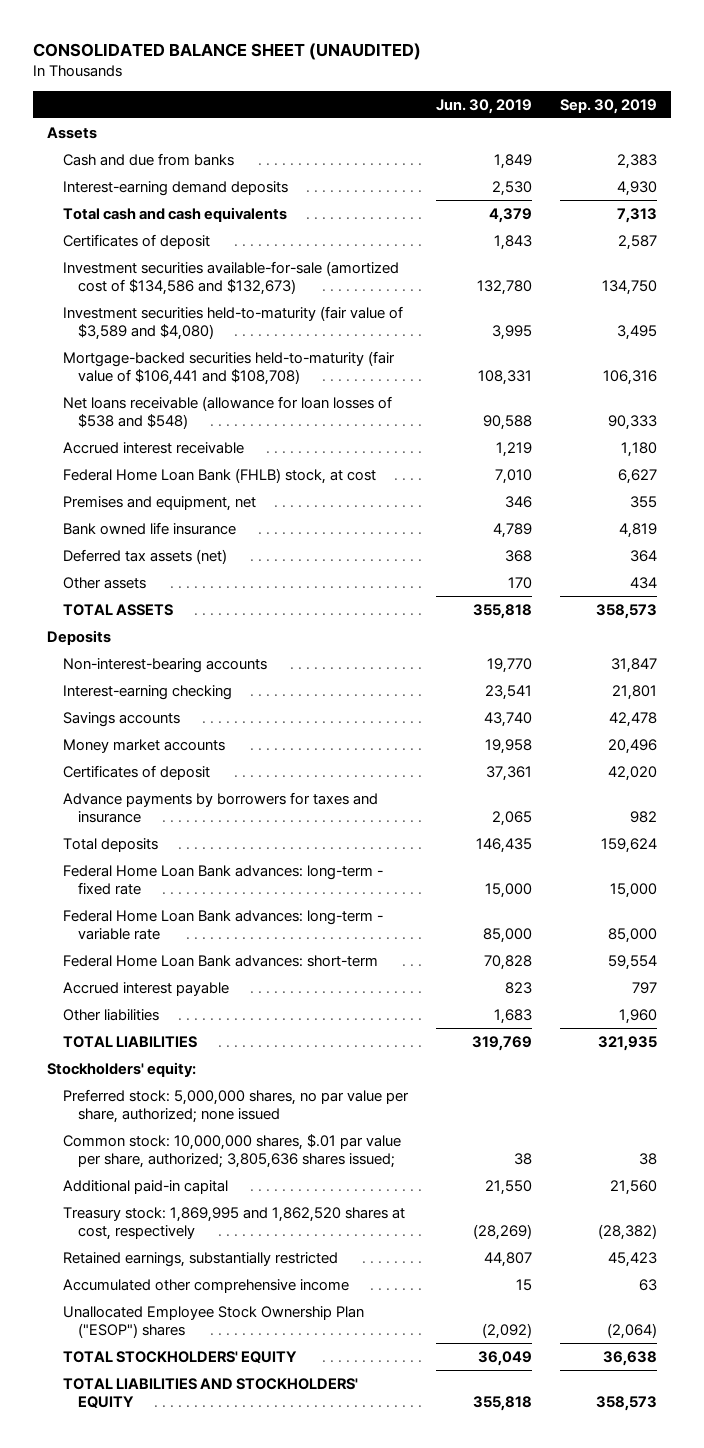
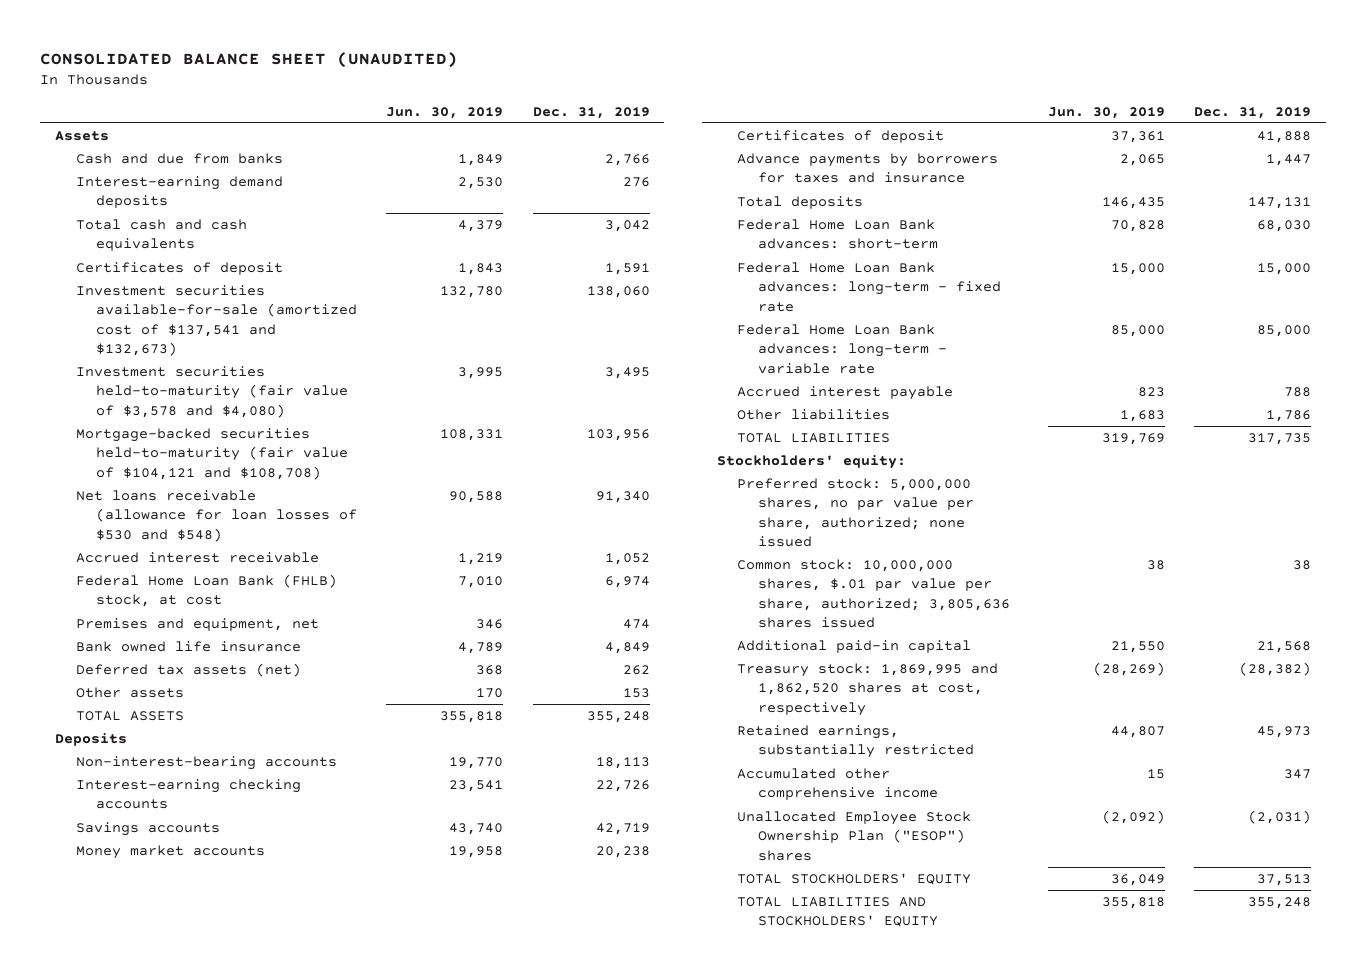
- | Jun. 30, 2019 | Sep. 30, 2019
+ | Jun. 30, 2019 | Dec. 31, 2019
- Investment securities available-for-sale (amortized cost of $134,586 and $132,673) | 132,780 | 134,750
- Investment securities held-to-maturity (fair value of $3,589 and $4,080) | 3,995 | 3,495
- Mortgage-backed securities held-to-maturity (fair value of $106,441 and $108,708) | 108,331 | 106,316
- Net loans receivable (allowance for loan losses of $538 and $548) | 90,588 | 90,333
+ Investment securities available-for-sale (amortized cost of $137,541 and $132,673) | 132,780 | 138,060
+ Investment securities held-to-maturity (fair value of $3,578 and $4,080) | 3,995 | 3,495
+ Mortgage-backed securities held-to-maturity (fair value of $104,121 and $108,708) | 108,331 | 103,956
+ Net loans receivable (allowance for loan losses of $530 and $548) | 90,588 | 91,340
- Interest-earning checking | 23,541 | 21,801
+ Interest-earning checking accounts | 23,541 | 22,726
moved up: Federal Home Loan Bank advances: short-term | 70,828 | 68,030
- Common stock: 10,000,000 shares, $.01 par value per share, authorized; 3,805,636 shares issued; | 38 | 38
+ Common stock: 10,000,000 shares, $.01 par value per share, authorized; 3,805,636 shares issued | 38 | 38

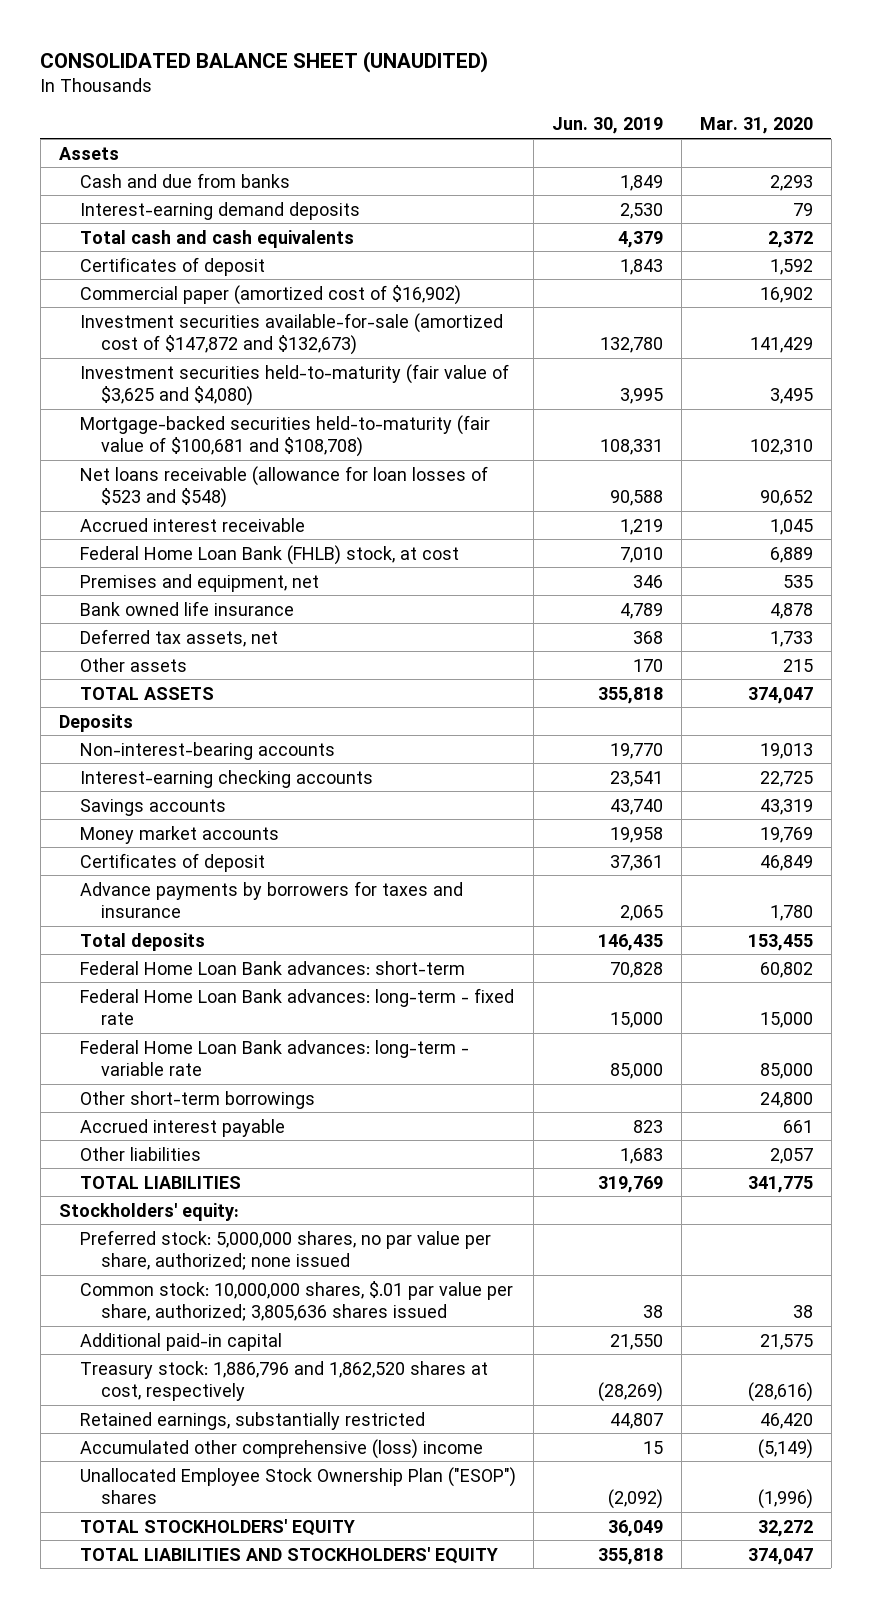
- | Jun. 30, 2019 | Dec. 31, 2019
+ | Jun. 30, 2019 | Mar. 31, 2020
- Investment securities available-for-sale (amortized cost of $137,541 and $132,673) | 132,780 | 138,060
- Investment securities held-to-maturity (fair value of $3,578 and $4,080) | 3,995 | 3,495
- Mortgage-backed securities held-to-maturity (fair value of $104,121 and $108,708) | 108,331 | 103,956
- Net loans receivable (allowance for loan losses of $530 and $548) | 90,588 | 91,340
+ Commercial paper (amortized cost of $16,902) | | 16,902
+ Investment securities available-for-sale (amortized cost of $147,872 and $132,673) | 132,780 | 141,429
+ Investment securities held-to-maturity (fair value of $3,625 and $4,080) | 3,995 | 3,495
+ Mortgage-backed securities held-to-maturity (fair value of $100,681 and $108,708) | 108,331 | 102,310
+ Net loans receivable (allowance for loan losses of $523 and $548) | 90,588 | 90,652
- Deferred tax assets (net) | 368 | 262
+ Deferred tax assets, net | 368 | 1,733
+ Other short-term borrowings | | 24,800
- Treasury stock: 1,869,995 and 1,862,520 shares at cost, respectively | (28,269) | (28,382)
+ Treasury stock: 1,886,796 and 1,862,520 shares at cost, respectively | (28,269) | (28,616)
- Accumulated other comprehensive income | 15 | 347
+ Accumulated other comprehensive (loss) income | 15 | (5,149)

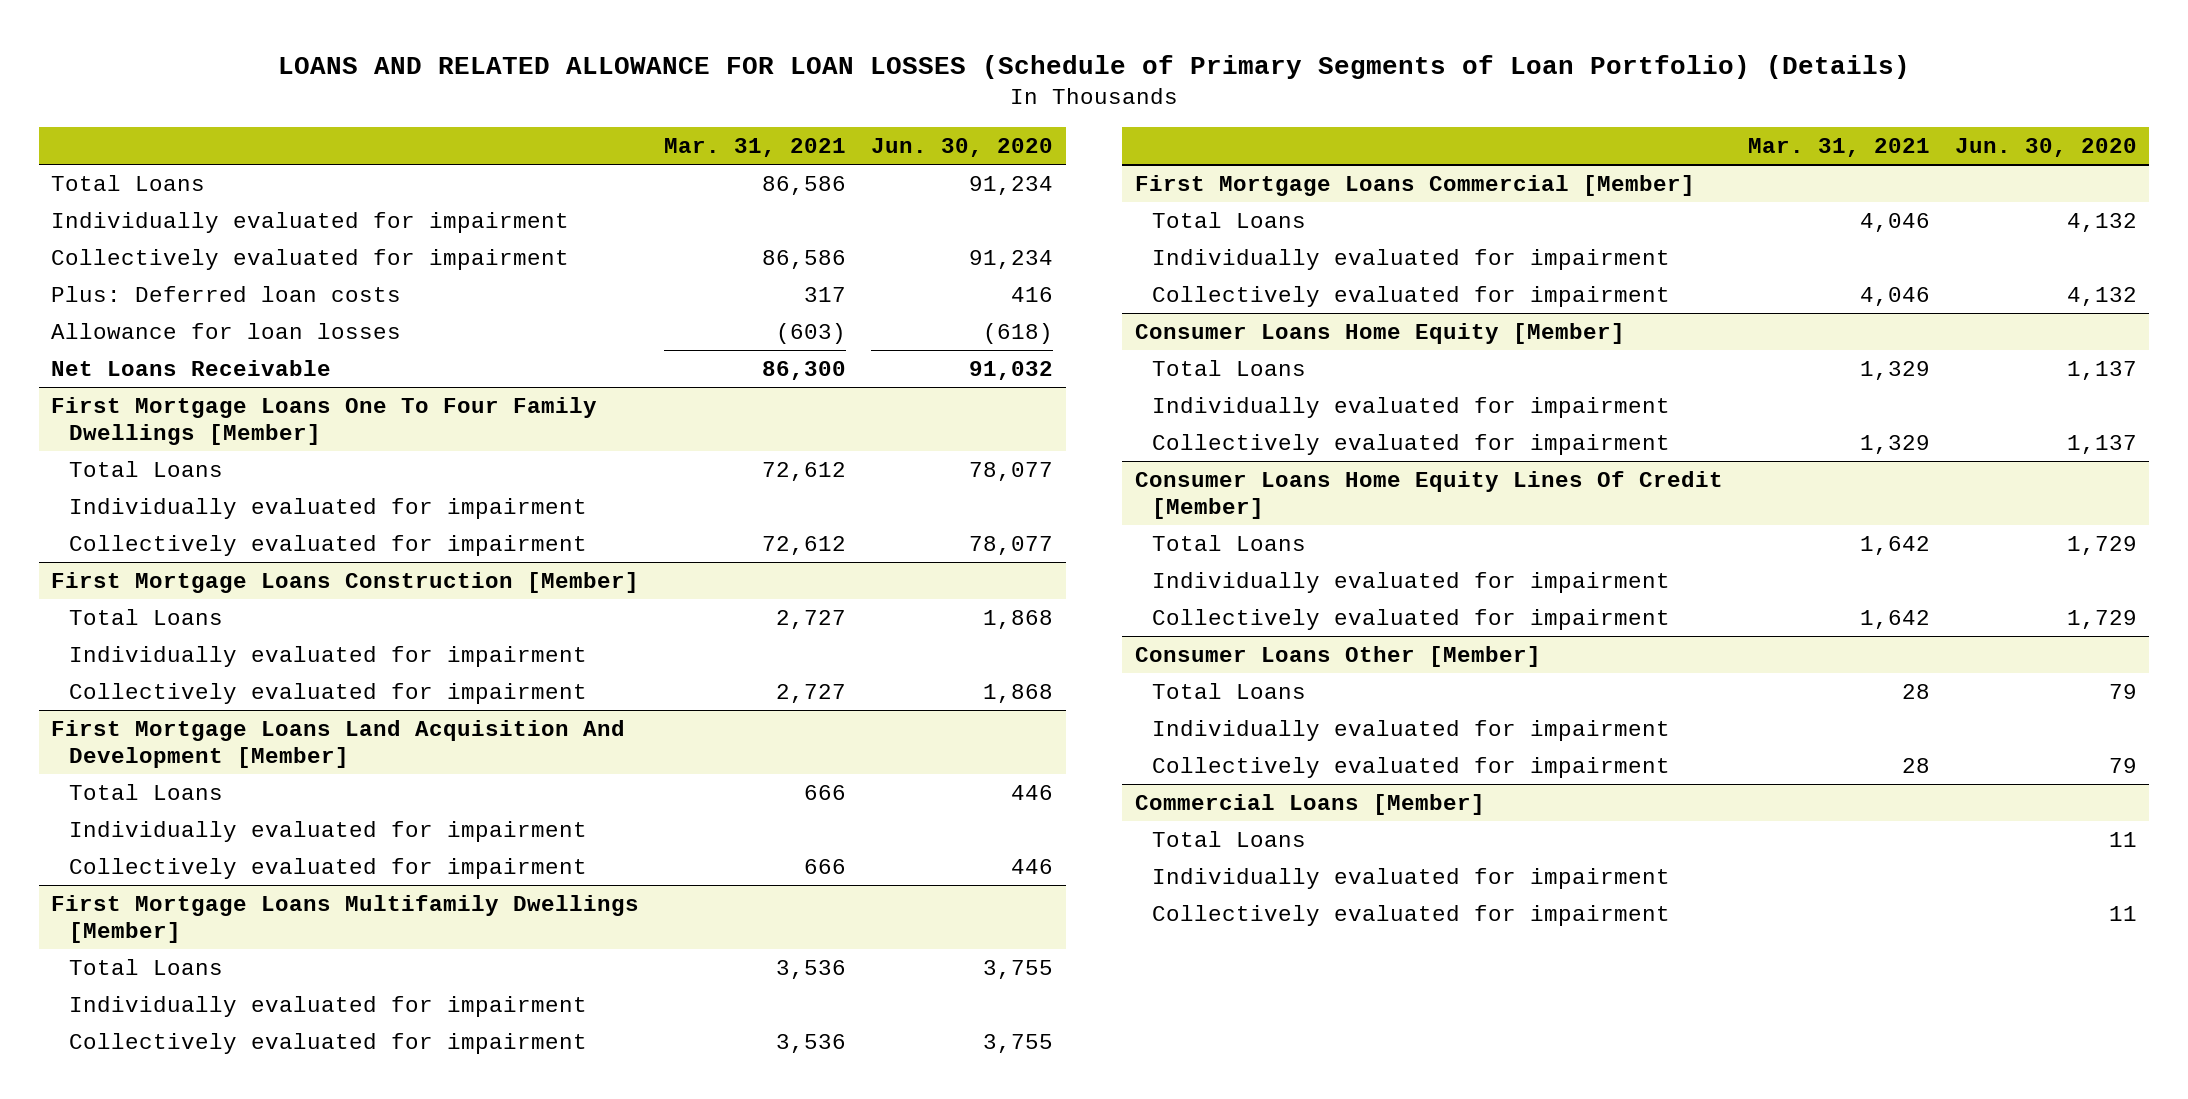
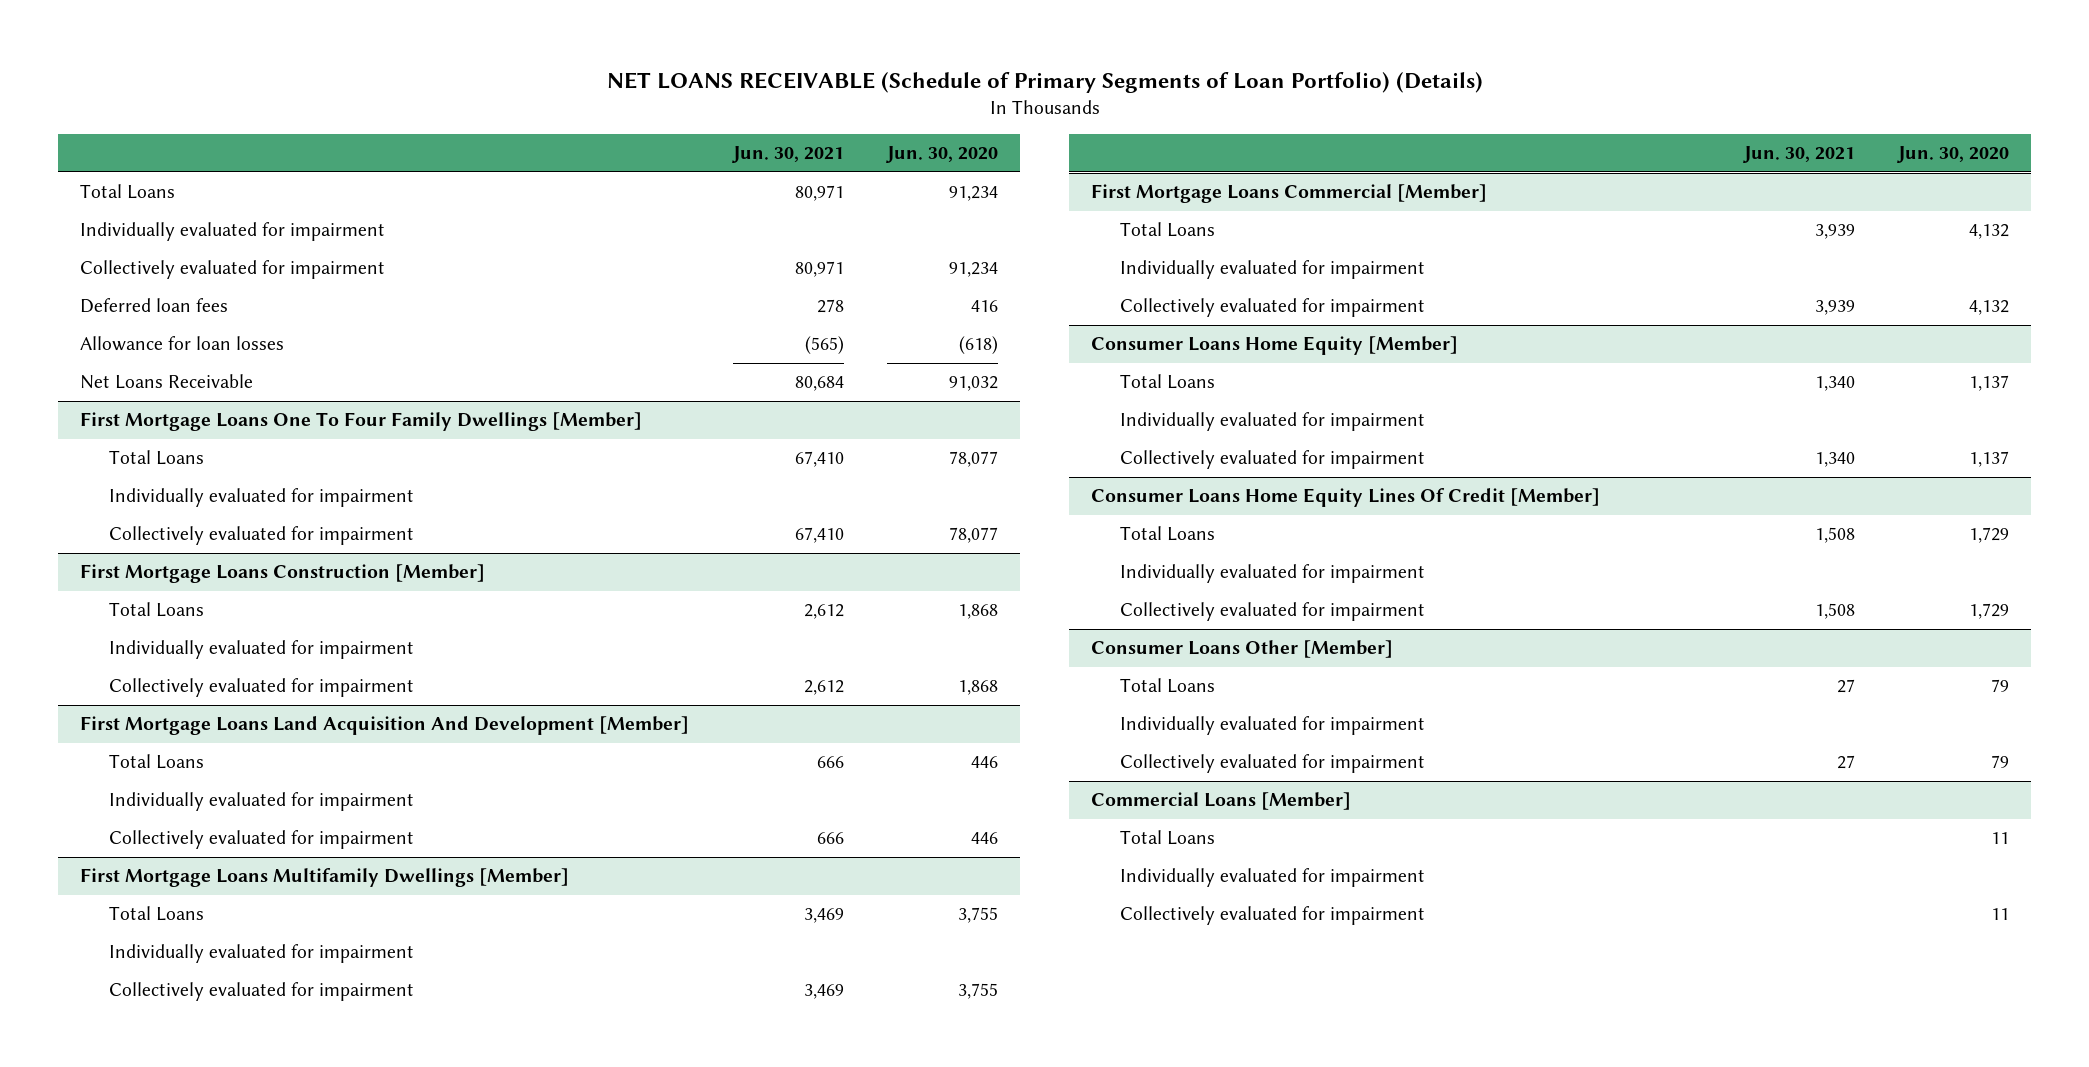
- LOANS AND RELATED ALLOWANCE FOR LOAN LOSSES (Schedule of Primary Segments of Loan Portfolio) (Details)
+ NET LOANS RECEIVABLE (Schedule of Primary Segments of Loan Portfolio) (Details)
- | Mar. 31, 2021 | Jun. 30, 2020
+ | Jun. 30, 2021 | Jun. 30, 2020
- Plus: Deferred loan costs | 317 | 416
+ Deferred loan fees | 278 | 416

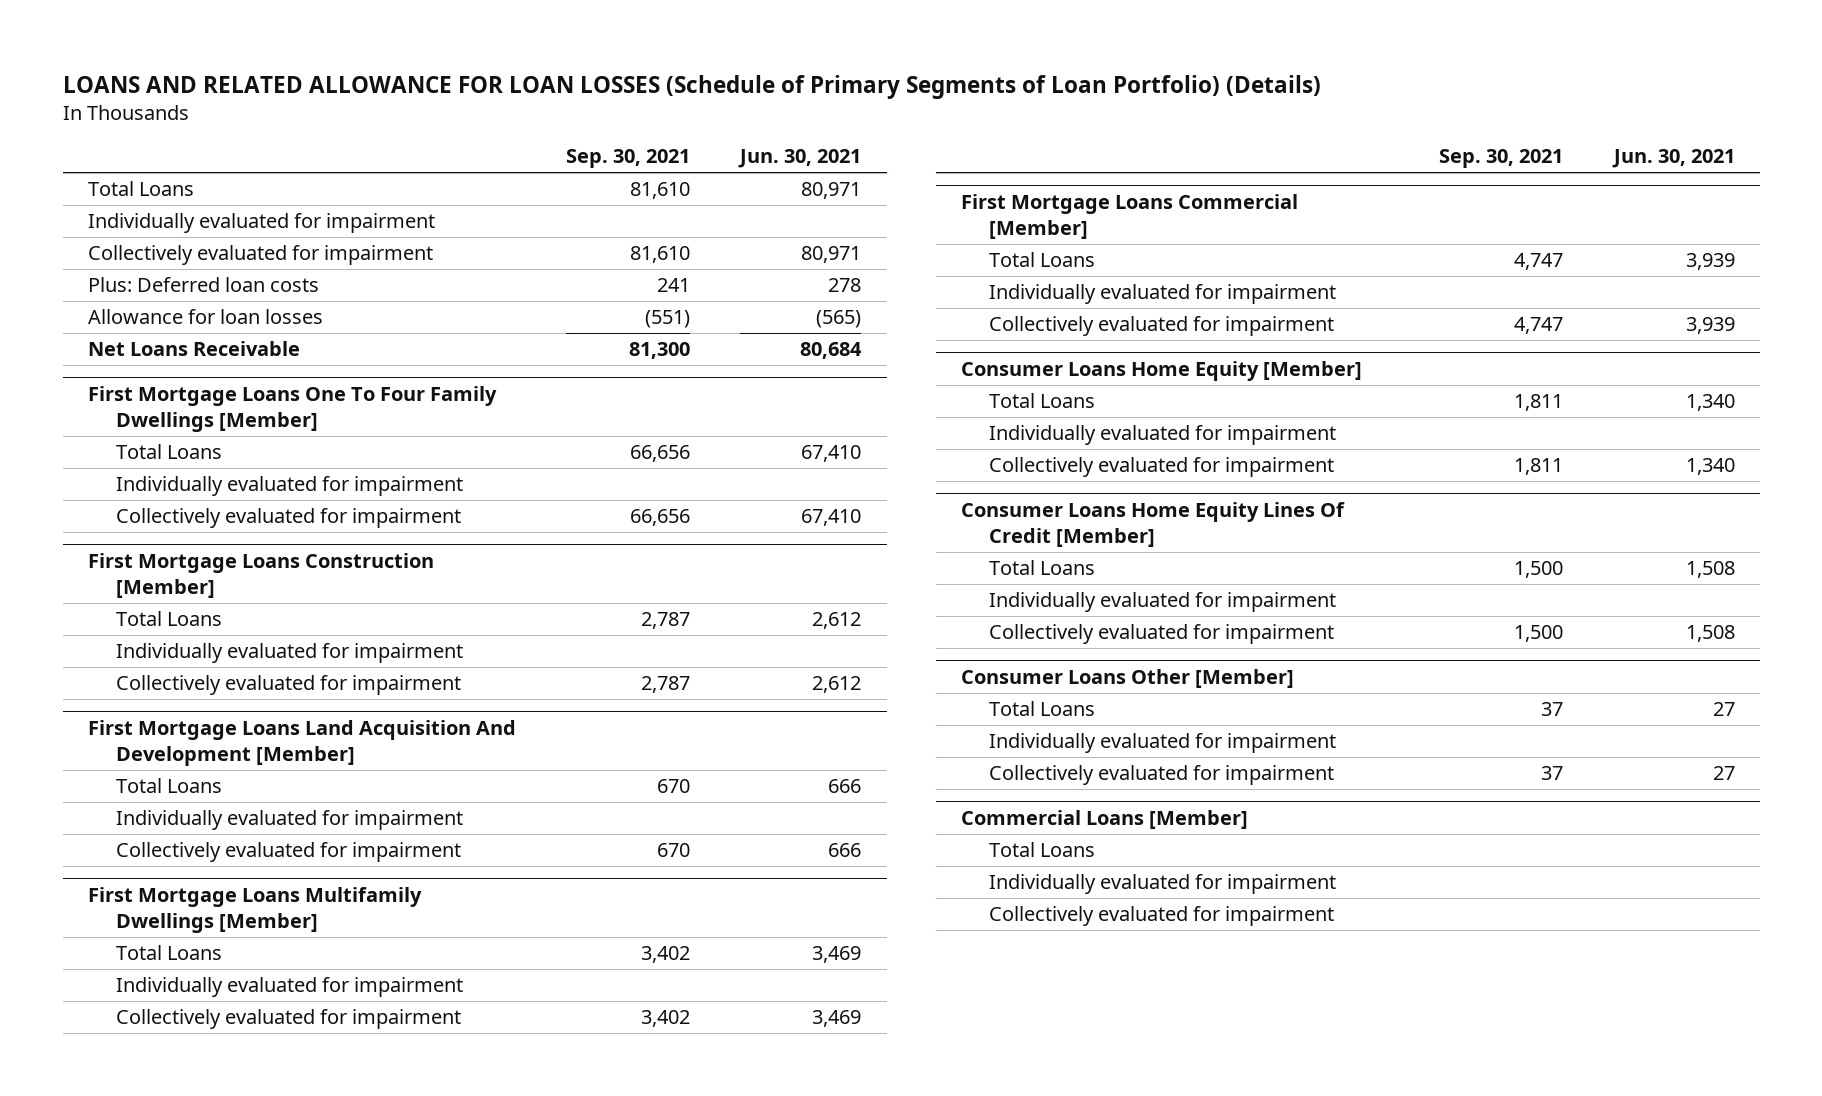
- NET LOANS RECEIVABLE (Schedule of Primary Segments of Loan Portfolio) (Details)
+ LOANS AND RELATED ALLOWANCE FOR LOAN LOSSES (Schedule of Primary Segments of Loan Portfolio) (Details)
- | Jun. 30, 2021 | Jun. 30, 2020
+ | Sep. 30, 2021 | Jun. 30, 2021
- Deferred loan fees | 278 | 416
+ Plus: Deferred loan costs | 241 | 278

